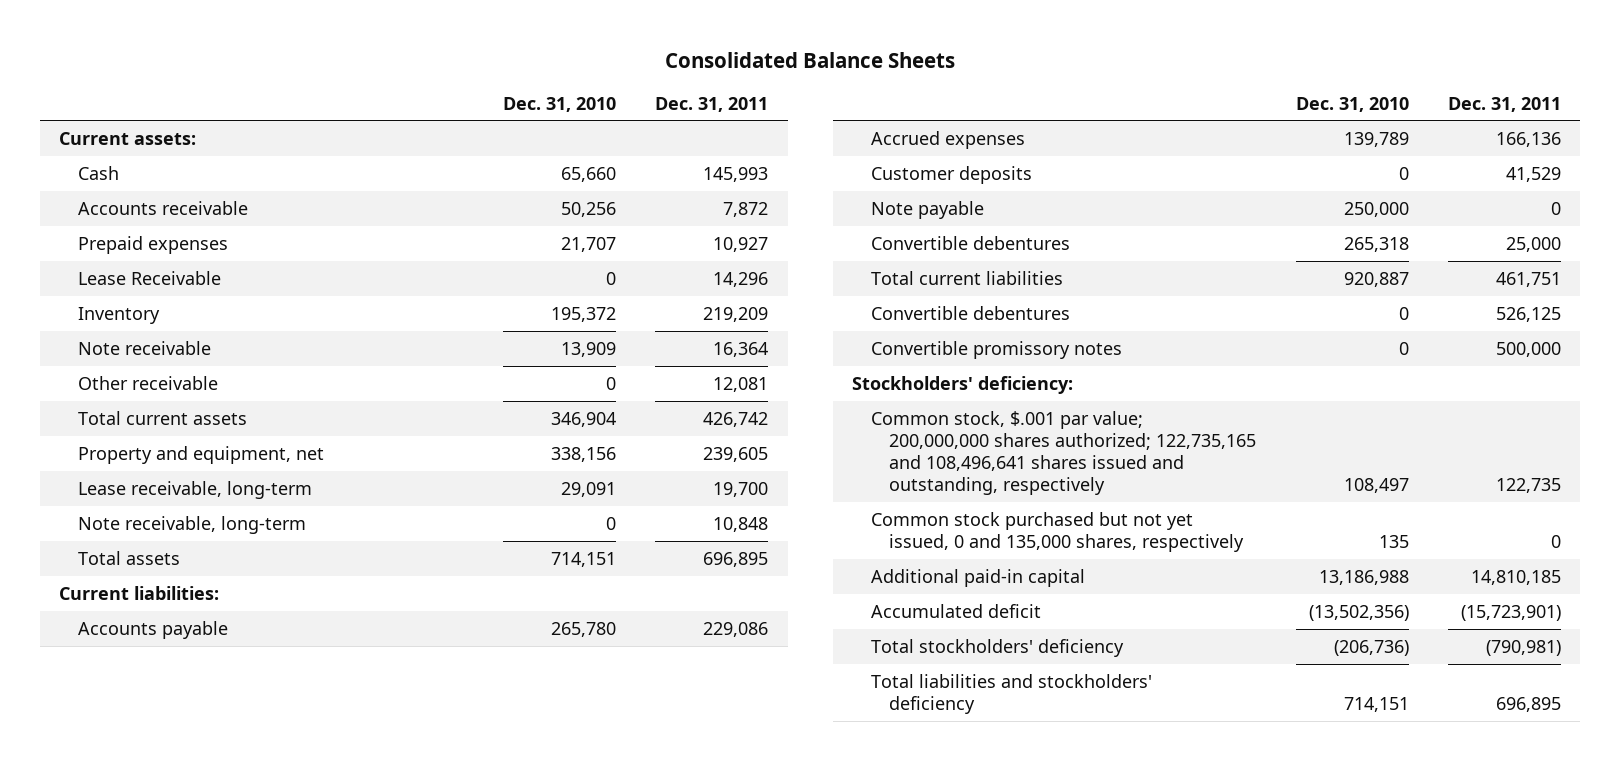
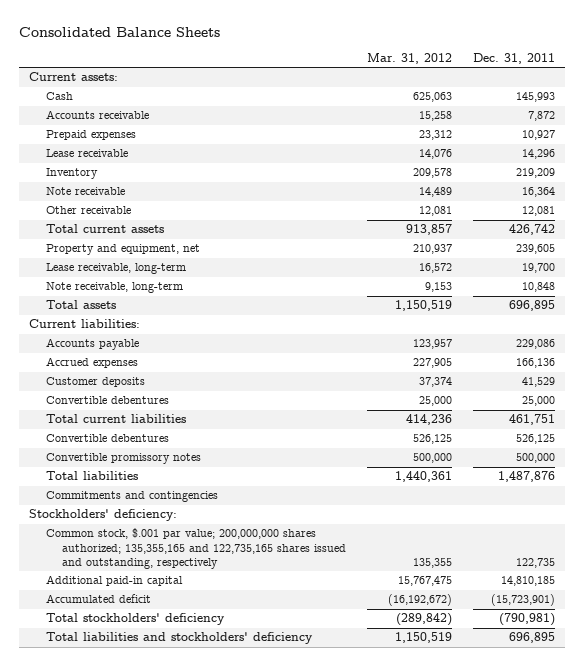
- | Dec. 31, 2010 | Dec. 31, 2011
+ | Mar. 31, 2012 | Dec. 31, 2011
- Lease Receivable | 0 | 14,296
+ Lease receivable | 14,076 | 14,296
- Note payable | 250,000 | 0
+ Total liabilities | 1,440,361 | 1,487,876
+ Commitments and contingencies
- Common stock, $.001 par value; 200,000,000 shares authorized; 122,735,165 and 108,496,641 shares issued and outstanding, respectively | 108,497 | 122,735
- Common stock purchased but not yet issued, 0 and 135,000 shares, respectively | 135 | 0
+ Common stock, $.001 par value; 200,000,000 shares authorized; 135,355,165 and 122,735,165 shares issued and outstanding, respectively | 135,355 | 122,735

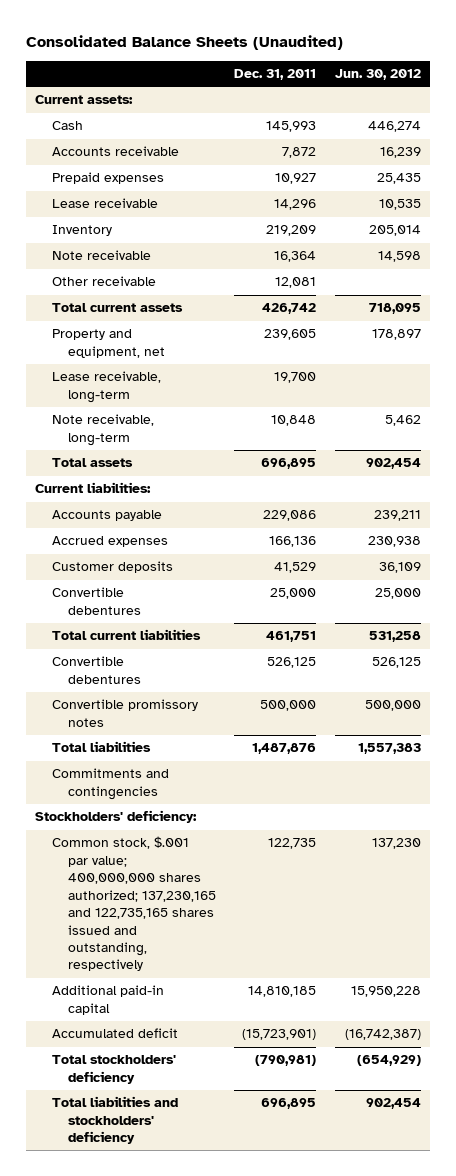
- Consolidated Balance Sheets
+ Consolidated Balance Sheets (Unaudited)
- | Mar. 31, 2012 | Dec. 31, 2011
+ | Dec. 31, 2011 | Jun. 30, 2012
- Common stock, $.001 par value; 200,000,000 shares authorized; 135,355,165 and 122,735,165 shares issued and outstanding, respectively | 135,355 | 122,735
+ Common stock, $.001 par value; 400,000,000 shares authorized; 137,230,165 and 122,735,165 shares issued and outstanding, respectively | 122,735 | 137,230

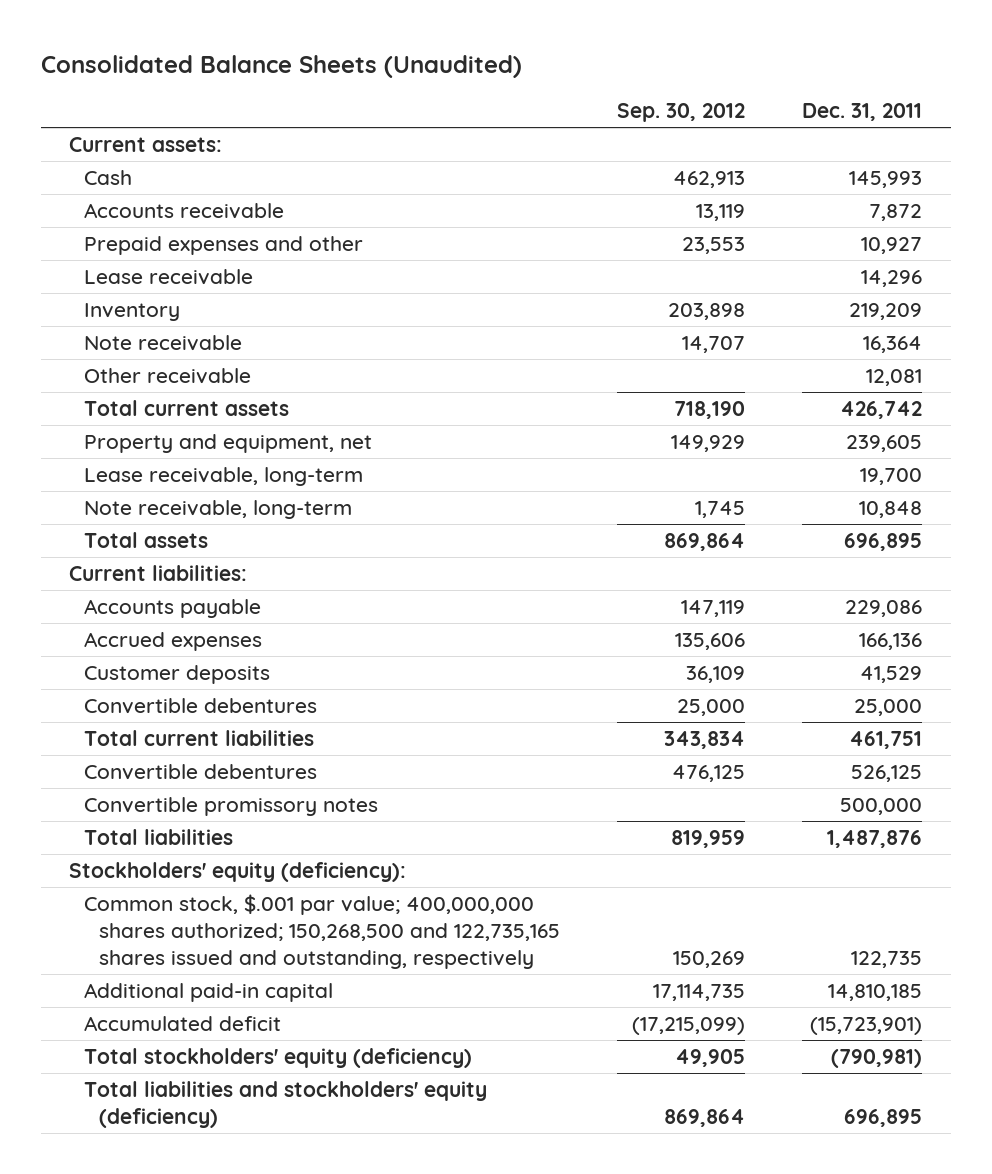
- | Dec. 31, 2011 | Jun. 30, 2012
+ | Sep. 30, 2012 | Dec. 31, 2011
- Prepaid expenses | 10,927 | 25,435
+ Prepaid expenses and other | 23,553 | 10,927
- Commitments and contingencies
- Stockholders' deficiency:
- Common stock, $.001 par value; 400,000,000 shares authorized; 137,230,165 and 122,735,165 shares issued and outstanding, respectively | 122,735 | 137,230
+ Stockholders' equity (deficiency):
+ Common stock, $.001 par value; 400,000,000 shares authorized; 150,268,500 and 122,735,165 shares issued and outstanding, respectively | 150,269 | 122,735
- Total stockholders' deficiency | (790,981) | (654,929)
- Total liabilities and stockholders' deficiency | 696,895 | 902,454
+ Total stockholders' equity (deficiency) | 49,905 | (790,981)
+ Total liabilities and stockholders' equity (deficiency) | 869,864 | 696,895

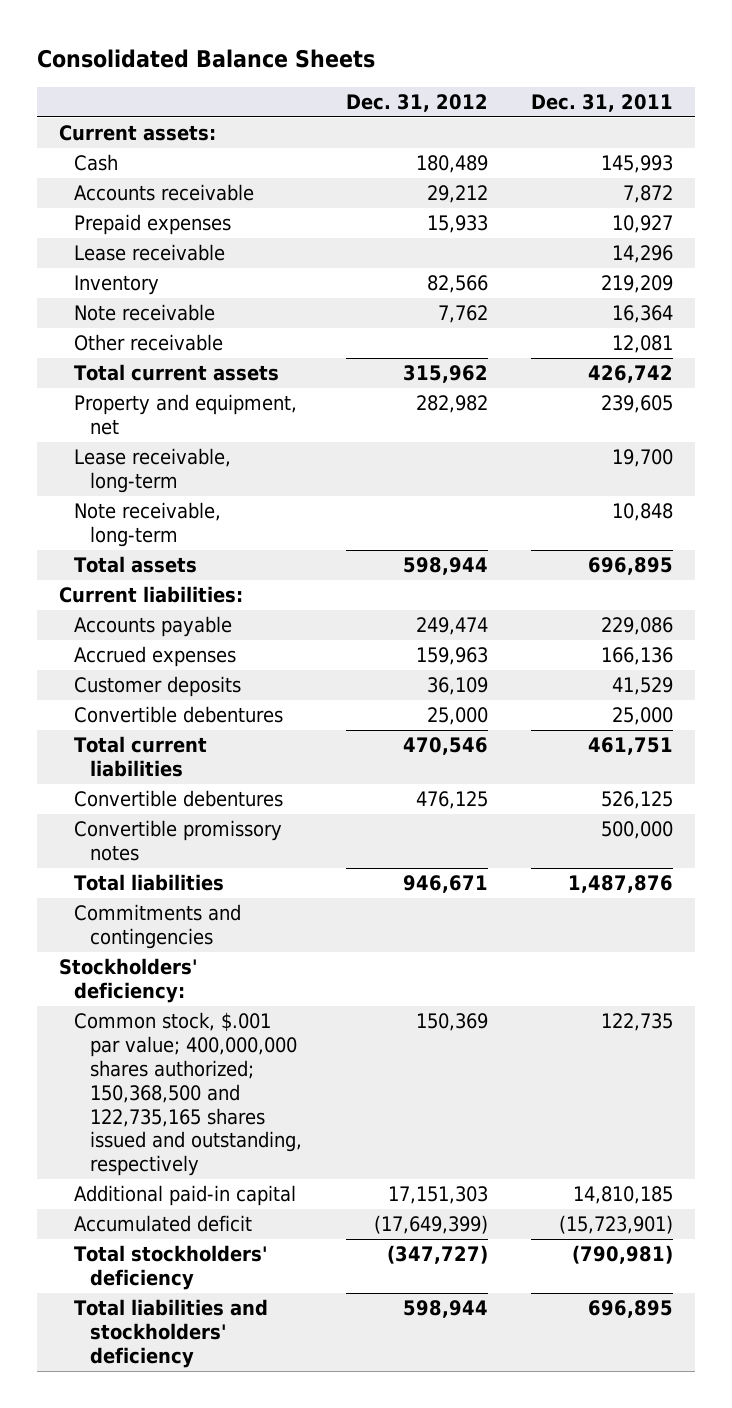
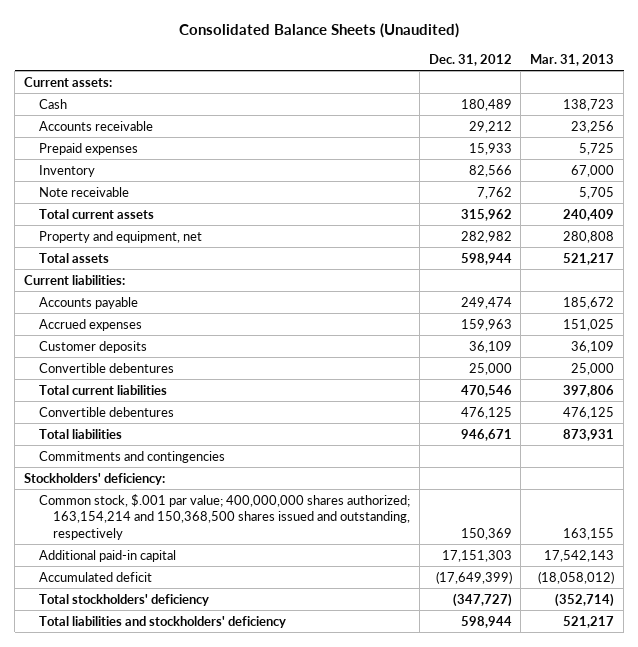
- Consolidated Balance Sheets
+ Consolidated Balance Sheets (Unaudited)
- | Dec. 31, 2012 | Dec. 31, 2011
+ | Dec. 31, 2012 | Mar. 31, 2013
- Lease receivable | | 14,296
- Other receivable | | 12,081
- Lease receivable, long-term | | 19,700
- Note receivable, long-term | | 10,848
- Convertible promissory notes | | 500,000
- Common stock, $.001 par value; 400,000,000 shares authorized; 150,368,500 and 122,735,165 shares issued and outstanding, respectively | 150,369 | 122,735
+ Common stock, $.001 par value; 400,000,000 shares authorized; 163,154,214 and 150,368,500 shares issued and outstanding, respectively | 150,369 | 163,155

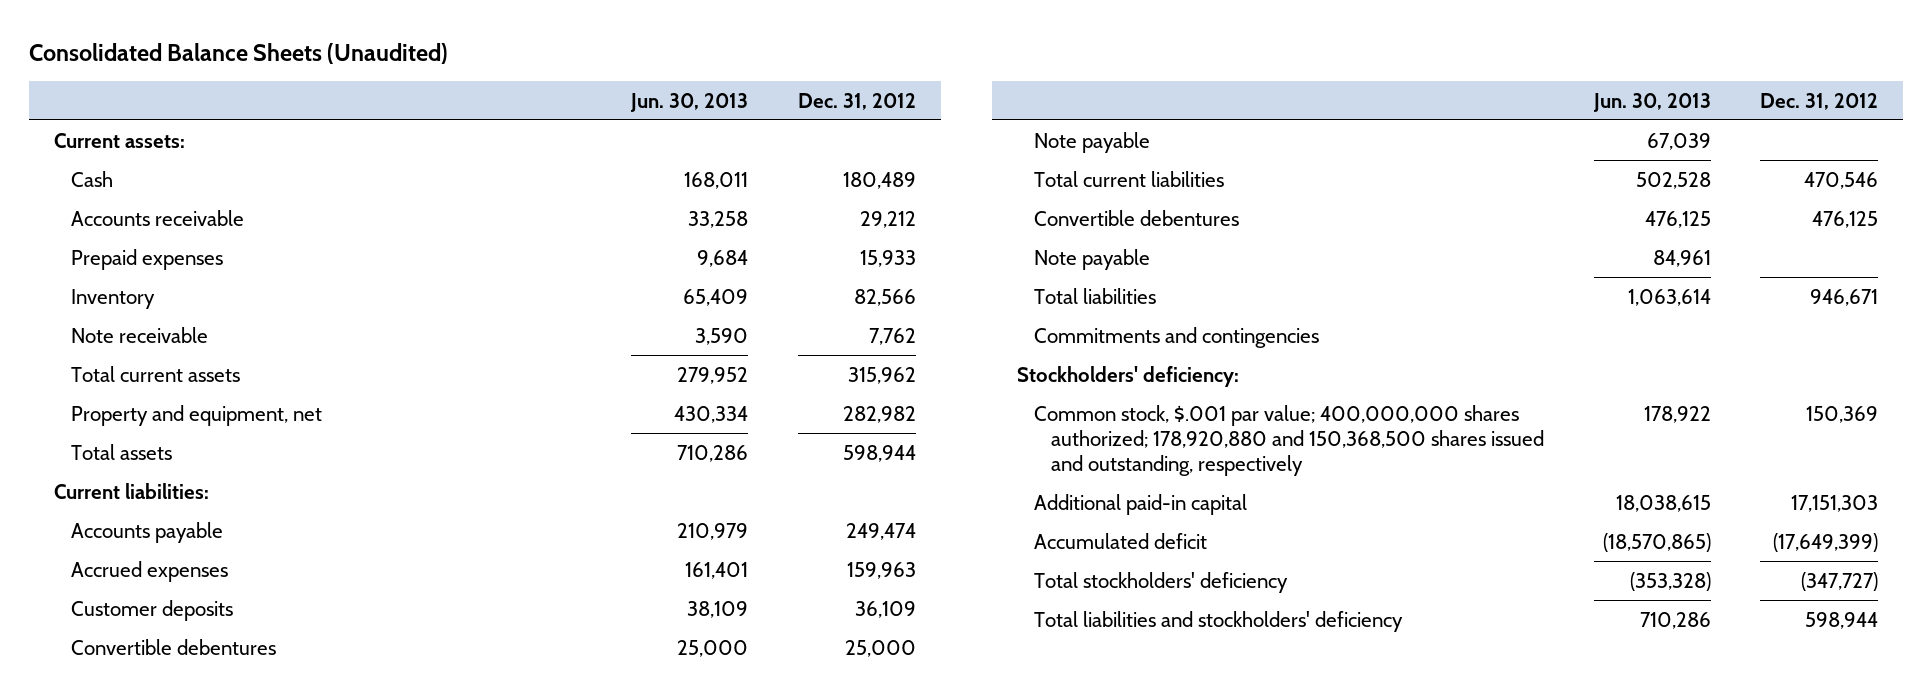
- | Dec. 31, 2012 | Mar. 31, 2013
+ | Jun. 30, 2013 | Dec. 31, 2012
+ Note payable | 67,039 |
+ Note payable | 84,961 |
- Common stock, $.001 par value; 400,000,000 shares authorized; 163,154,214 and 150,368,500 shares issued and outstanding, respectively | 150,369 | 163,155
+ Common stock, $.001 par value; 400,000,000 shares authorized; 178,920,880 and 150,368,500 shares issued and outstanding, respectively | 178,922 | 150,369

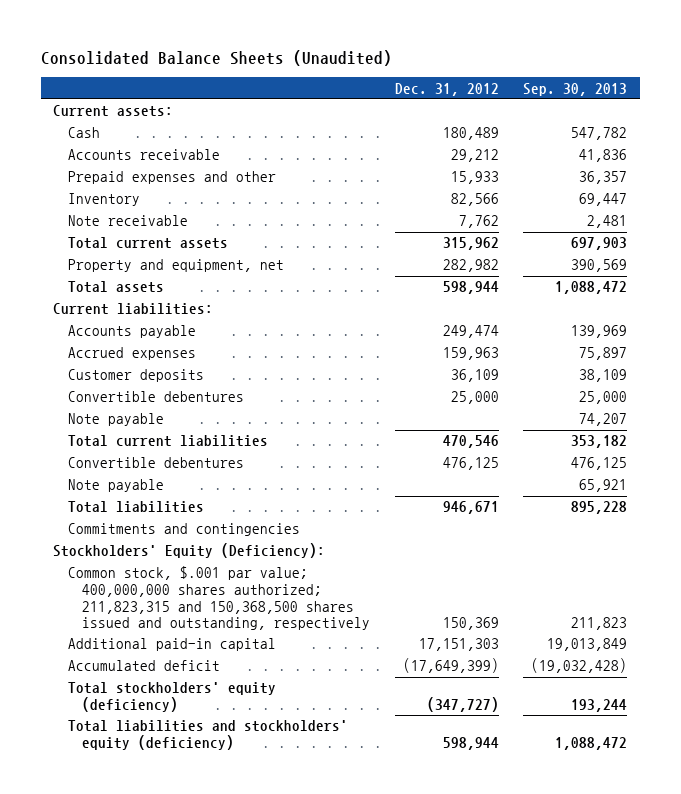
- | Jun. 30, 2013 | Dec. 31, 2012
+ | Dec. 31, 2012 | Sep. 30, 2013
- Prepaid expenses | 9,684 | 15,933
+ Prepaid expenses and other | 15,933 | 36,357
- Stockholders' deficiency:
- Common stock, $.001 par value; 400,000,000 shares authorized; 178,920,880 and 150,368,500 shares issued and outstanding, respectively | 178,922 | 150,369
+ Stockholders' Equity (Deficiency):
+ Common stock, $.001 par value; 400,000,000 shares authorized; 211,823,315 and 150,368,500 shares issued and outstanding, respectively | 150,369 | 211,823
- Total stockholders' deficiency | (353,328) | (347,727)
- Total liabilities and stockholders' deficiency | 710,286 | 598,944
+ Total stockholders' equity (deficiency) | (347,727) | 193,244
+ Total liabilities and stockholders' equity (deficiency) | 598,944 | 1,088,472

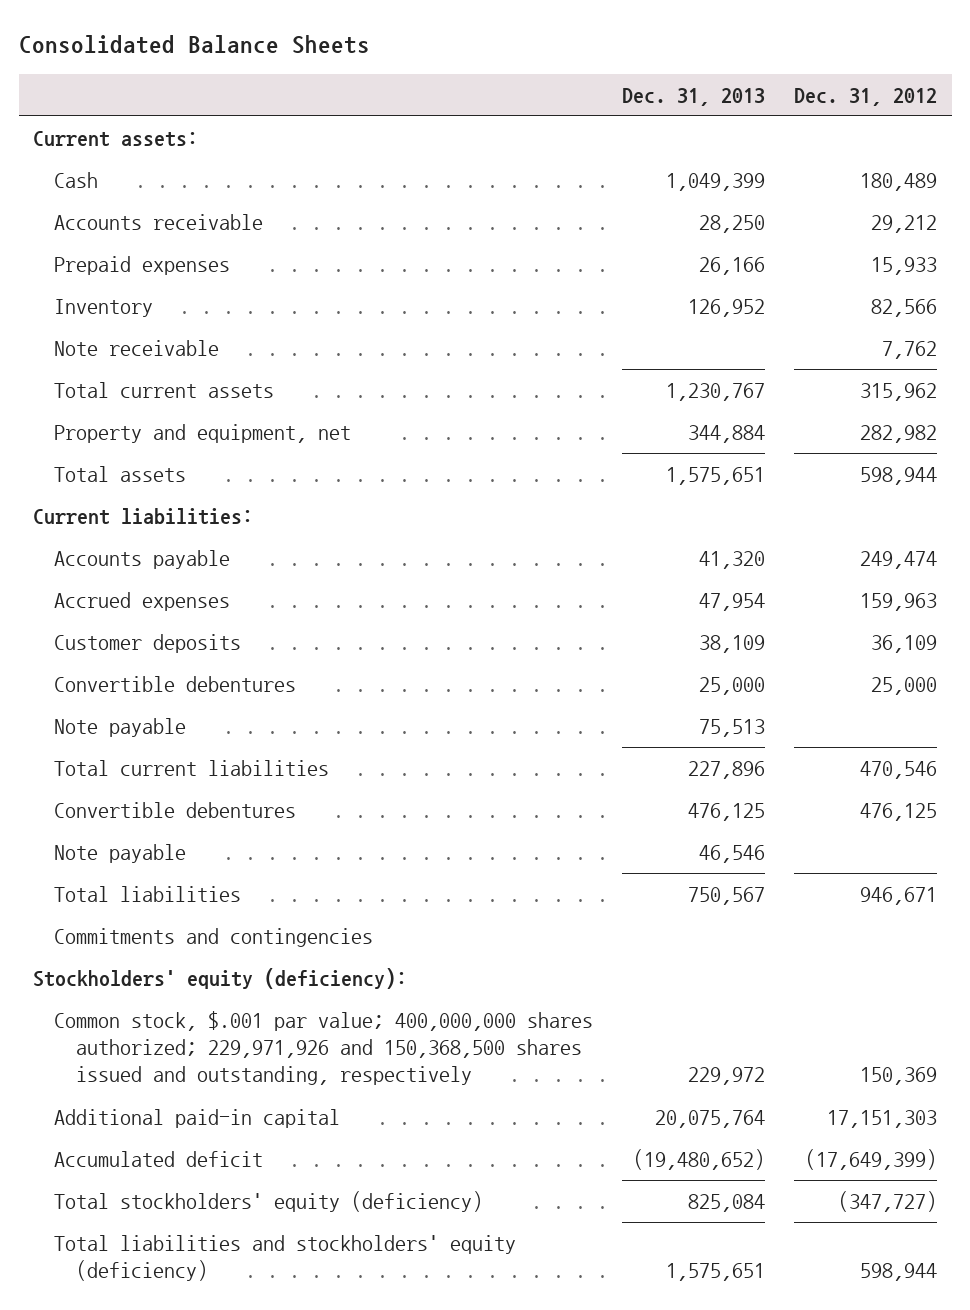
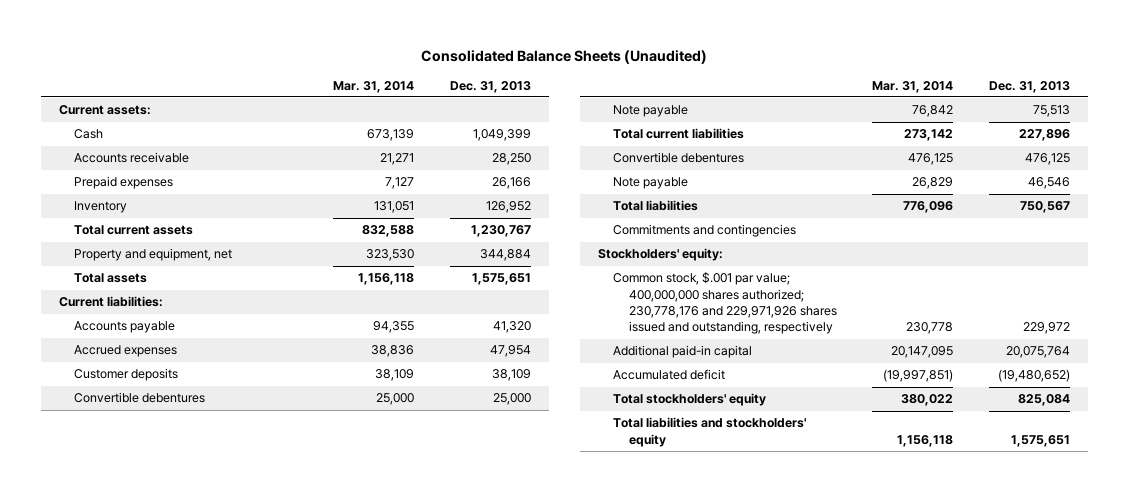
- Consolidated Balance Sheets
+ Consolidated Balance Sheets (Unaudited)
- | Dec. 31, 2013 | Dec. 31, 2012
+ | Mar. 31, 2014 | Dec. 31, 2013
- Note receivable | | 7,762
- Stockholders' equity (deficiency):
- Common stock, $.001 par value; 400,000,000 shares authorized; 229,971,926 and 150,368,500 shares issued and outstanding, respectively | 229,972 | 150,369
+ Stockholders' equity:
+ Common stock, $.001 par value; 400,000,000 shares authorized; 230,778,176 and 229,971,926 shares issued and outstanding, respectively | 230,778 | 229,972
- Total stockholders' equity (deficiency) | 825,084 | (347,727)
- Total liabilities and stockholders' equity (deficiency) | 1,575,651 | 598,944
+ Total stockholders' equity | 380,022 | 825,084
+ Total liabilities and stockholders' equity | 1,156,118 | 1,575,651

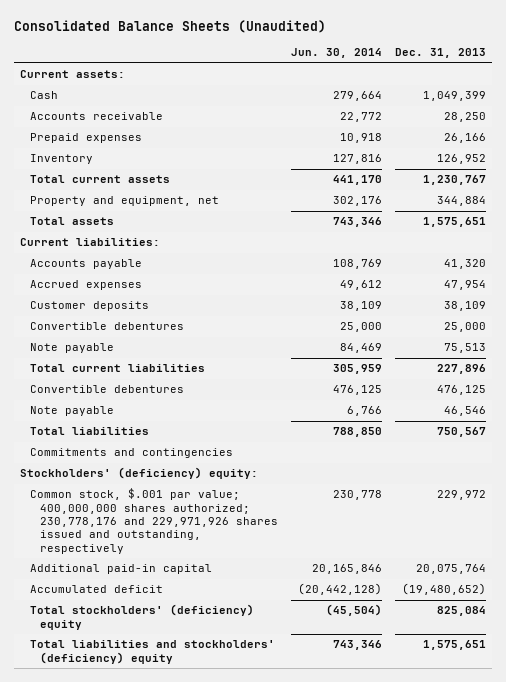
- | Mar. 31, 2014 | Dec. 31, 2013
+ | Jun. 30, 2014 | Dec. 31, 2013
- Stockholders' equity:
+ Stockholders' (deficiency) equity:
- Total stockholders' equity | 380,022 | 825,084
- Total liabilities and stockholders' equity | 1,156,118 | 1,575,651
+ Total stockholders' (deficiency) equity | (45,504) | 825,084
+ Total liabilities and stockholders' (deficiency) equity | 743,346 | 1,575,651

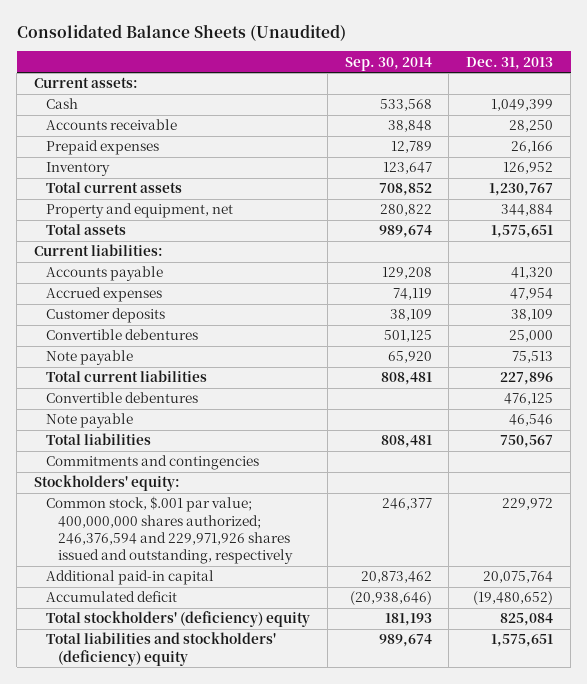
- | Jun. 30, 2014 | Dec. 31, 2013
+ | Sep. 30, 2014 | Dec. 31, 2013
- Stockholders' (deficiency) equity:
- Common stock, $.001 par value; 400,000,000 shares authorized; 230,778,176 and 229,971,926 shares issued and outstanding, respectively | 230,778 | 229,972
+ Stockholders' equity:
+ Common stock, $.001 par value; 400,000,000 shares authorized; 246,376,594 and 229,971,926 shares issued and outstanding, respectively | 246,377 | 229,972

